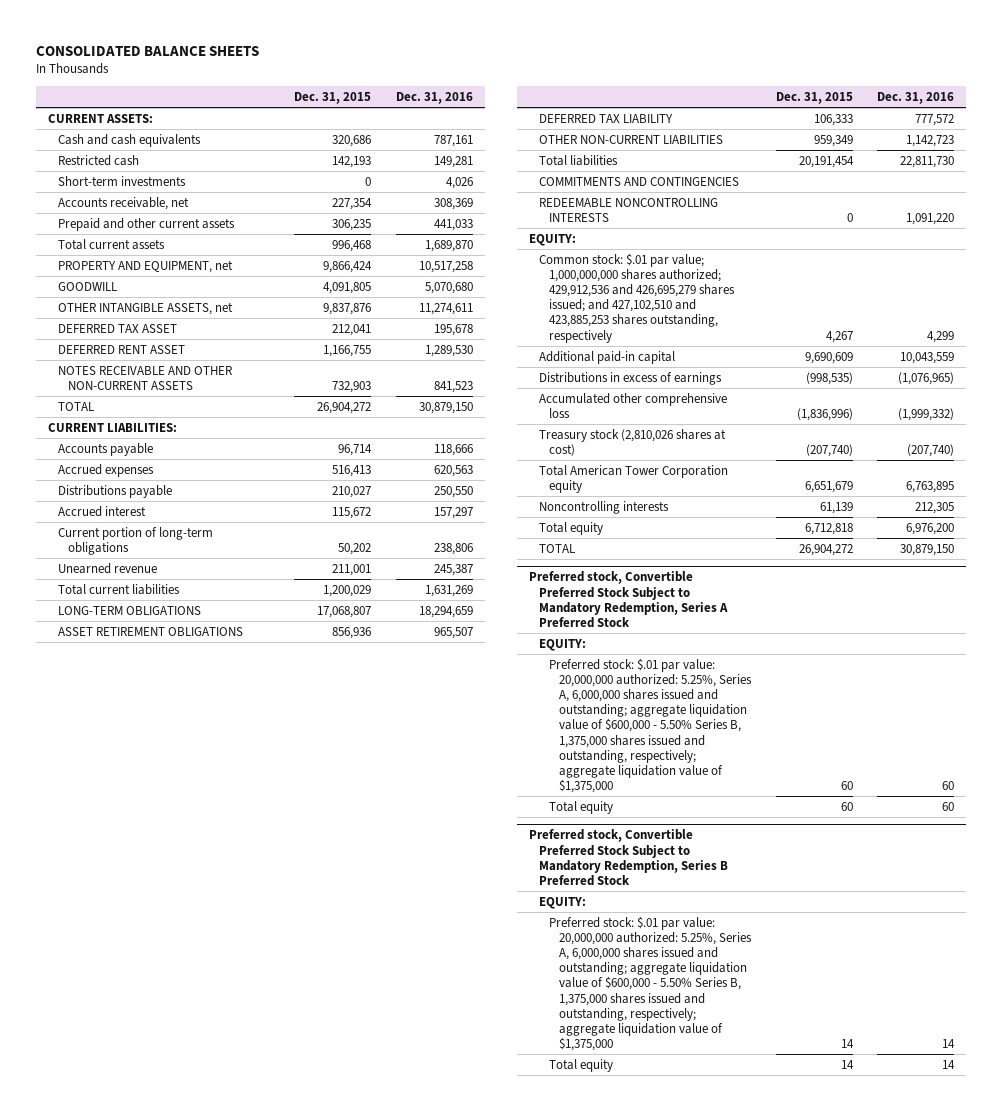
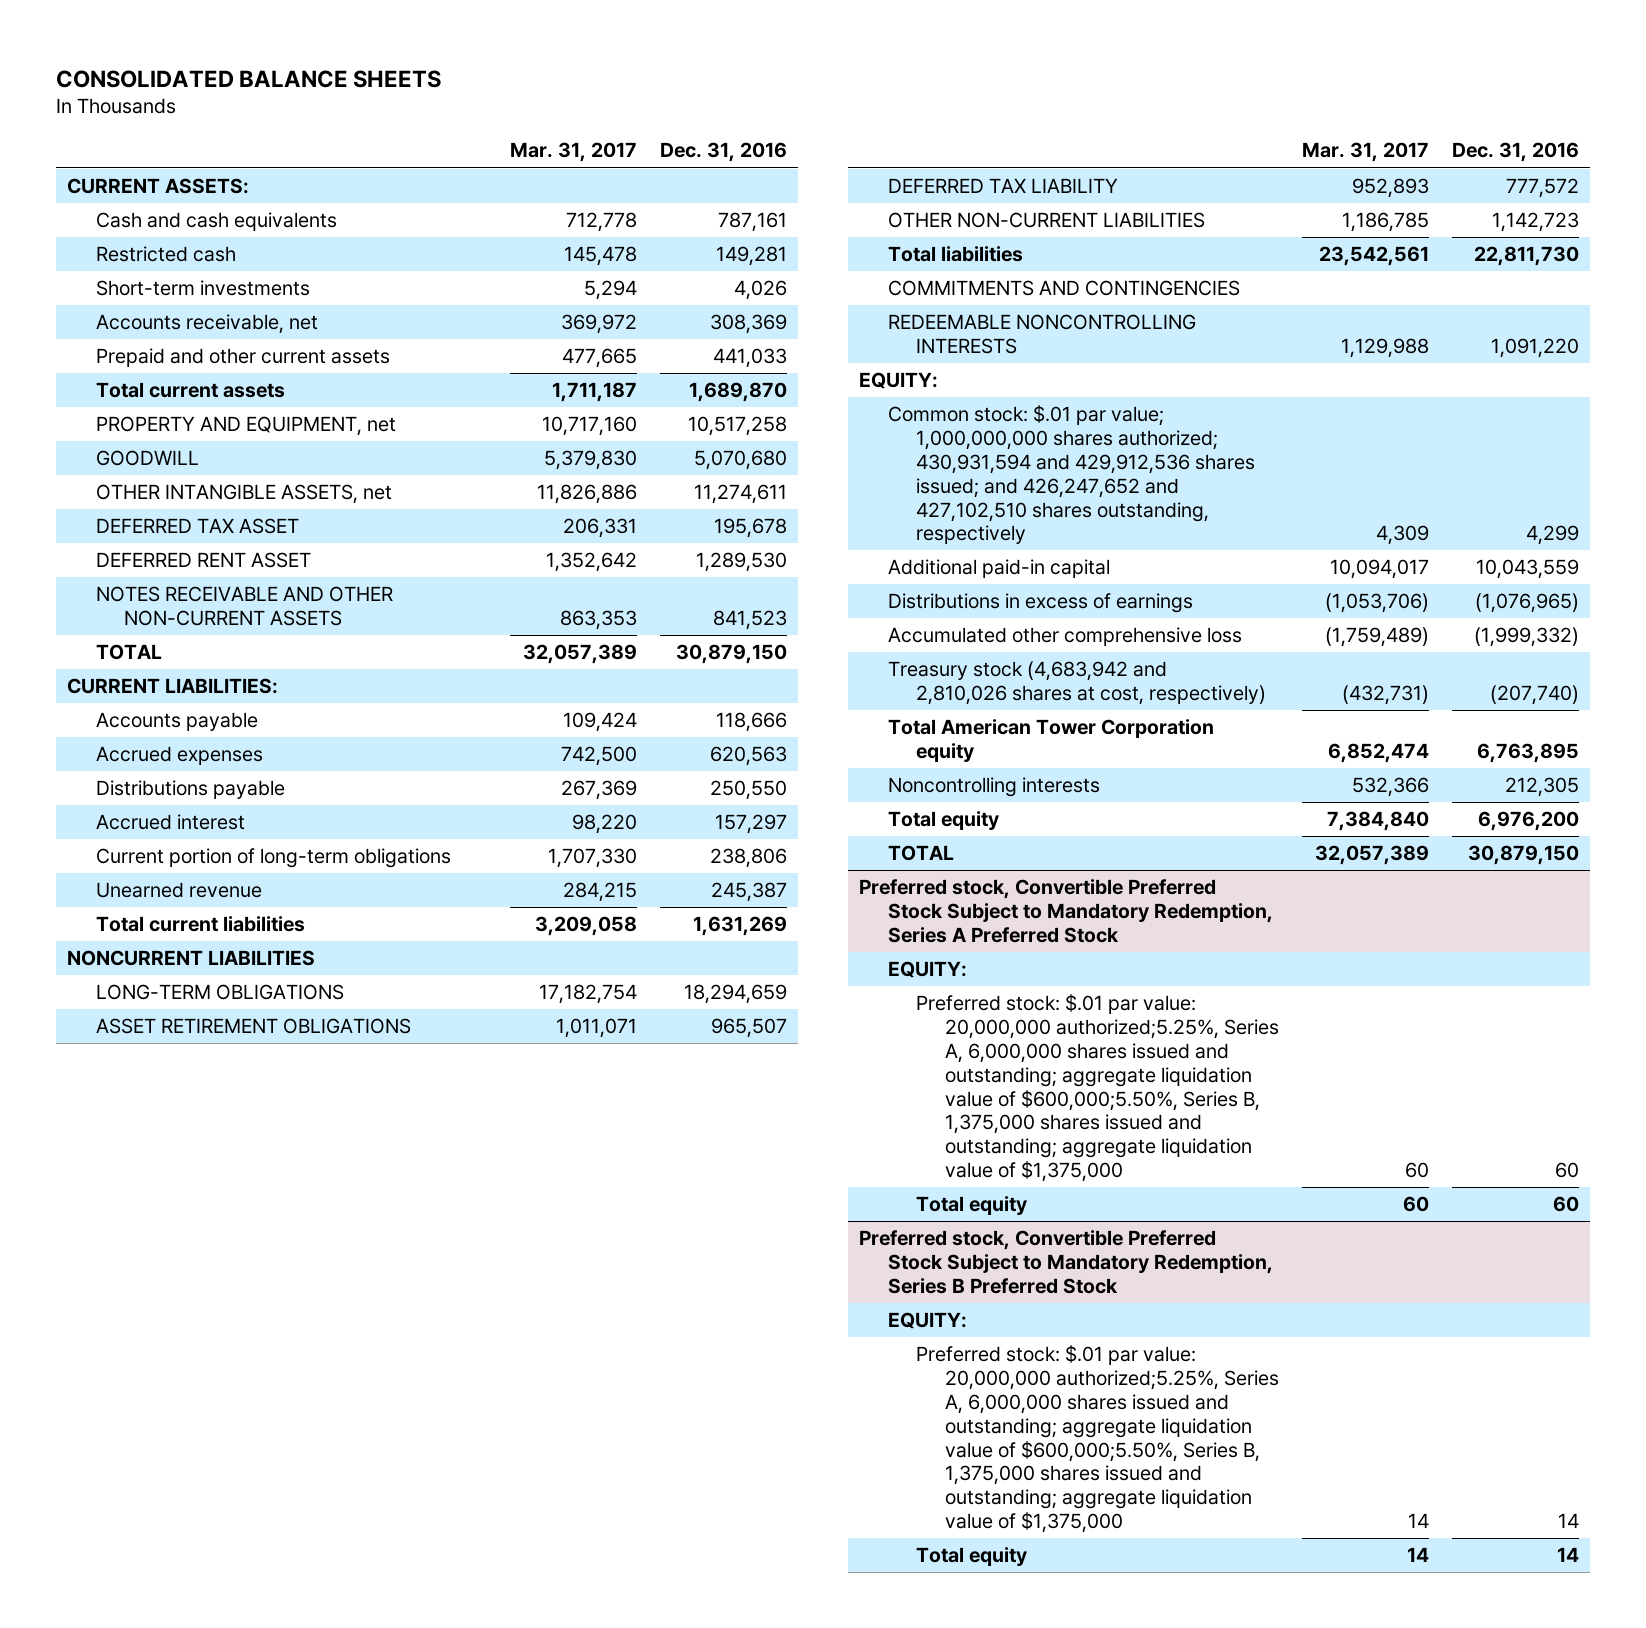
- | Dec. 31, 2015 | Dec. 31, 2016
+ | Mar. 31, 2017 | Dec. 31, 2016
+ NONCURRENT LIABILITIES
- Common stock: $.01 par value; 1,000,000,000 shares authorized; 429,912,536 and 426,695,279 shares issued; and 427,102,510 and 423,885,253 shares outstanding, respectively | 4,267 | 4,299
+ Common stock: $.01 par value; 1,000,000,000 shares authorized; 430,931,594 and 429,912,536 shares issued; and 426,247,652 and 427,102,510 shares outstanding, respectively | 4,309 | 4,299
- Treasury stock (2,810,026 shares at cost) | (207,740) | (207,740)
+ Treasury stock (4,683,942 and 2,810,026 shares at cost, respectively) | (432,731) | (207,740)
@ Preferred stock, Convertible Preferred Stock Subject to Mandatory Redemption, Series A Preferred Stock
- Preferred stock: $.01 par value: 20,000,000 authorized: 5.25%, Series A, 6,000,000 shares issued and outstanding; aggregate liquidation value of $600,000 - 5.50% Series B, 1,375,000 shares issued and outstanding, respectively; aggregate liquidation value of $1,375,000 | 60 | 60
+ Preferred stock: $.01 par value: 20,000,000 authorized;5.25%, Series A, 6,000,000 shares issued and outstanding; aggregate liquidation value of $600,000;5.50%, Series B, 1,375,000 shares issued and outstanding; aggregate liquidation value of $1,375,000 | 60 | 60
@ Preferred stock, Convertible Preferred Stock Subject to Mandatory Redemption, Series B Preferred Stock
- Preferred stock: $.01 par value: 20,000,000 authorized: 5.25%, Series A, 6,000,000 shares issued and outstanding; aggregate liquidation value of $600,000 - 5.50% Series B, 1,375,000 shares issued and outstanding, respectively; aggregate liquidation value of $1,375,000 | 14 | 14
+ Preferred stock: $.01 par value: 20,000,000 authorized;5.25%, Series A, 6,000,000 shares issued and outstanding; aggregate liquidation value of $600,000;5.50%, Series B, 1,375,000 shares issued and outstanding; aggregate liquidation value of $1,375,000 | 14 | 14

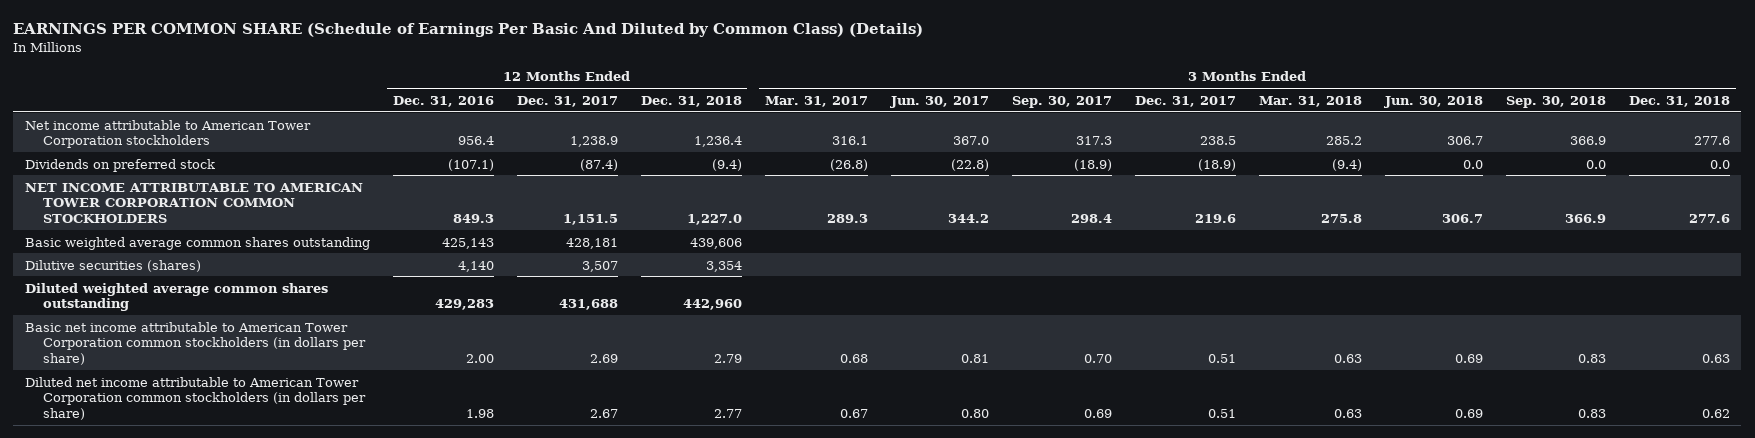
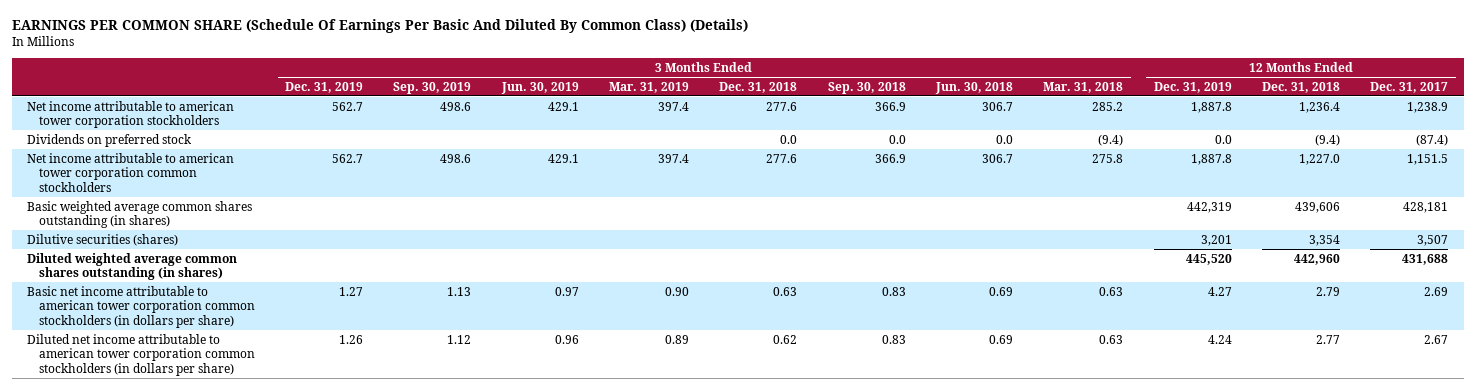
- EARNINGS PER COMMON SHARE (Schedule of Earnings Per Basic And Diluted by Common Class) (Details)
+ EARNINGS PER COMMON SHARE (Schedule Of Earnings Per Basic And Diluted By Common Class) (Details)
- | 12 Months Ended Dec. 31, 2016 | 12 Months Ended Dec. 31, 2017 | 12 Months Ended Dec. 31, 2018 | 3 Months Ended Mar. 31, 2017 | 3 Months Ended Jun. 30, 2017 | 3 Months Ended Sep. 30, 2017 | 3 Months Ended Dec. 31, 2017 | 3 Months Ended Mar. 31, 2018 | 3 Months Ended Jun. 30, 2018 | 3 Months Ended Sep. 30, 2018 | 3 Months Ended Dec. 31, 2018
+ | 3 Months Ended Dec. 31, 2019 | 3 Months Ended Sep. 30, 2019 | 3 Months Ended Jun. 30, 2019 | 3 Months Ended Mar. 31, 2019 | 3 Months Ended Dec. 31, 2018 | 3 Months Ended Sep. 30, 2018 | 3 Months Ended Jun. 30, 2018 | 3 Months Ended Mar. 31, 2018 | 12 Months Ended Dec. 31, 2019 | 12 Months Ended Dec. 31, 2018 | 12 Months Ended Dec. 31, 2017
- Net income attributable to American Tower Corporation stockholders | 956.4 | 1,238.9 | 1,236.4 | 316.1 | 367.0 | 317.3 | 238.5 | 285.2 | 306.7 | 366.9 | 277.6
+ Net income attributable to american tower corporation stockholders | 562.7 | 498.6 | 429.1 | 397.4 | 277.6 | 366.9 | 306.7 | 285.2 | 1,887.8 | 1,236.4 | 1,238.9
- NET INCOME ATTRIBUTABLE TO AMERICAN TOWER CORPORATION COMMON STOCKHOLDERS | 849.3 | 1,151.5 | 1,227.0 | 289.3 | 344.2 | 298.4 | 219.6 | 275.8 | 306.7 | 366.9 | 277.6
- Basic weighted average common shares outstanding | 425,143 | 428,181 | 439,606 | | | | | | | |
+ Net income attributable to american tower corporation common stockholders | 562.7 | 498.6 | 429.1 | 397.4 | 277.6 | 366.9 | 306.7 | 275.8 | 1,887.8 | 1,227.0 | 1,151.5
+ Basic weighted average common shares outstanding (in shares) | | | | | | | | | 442,319 | 439,606 | 428,181
- Diluted weighted average common shares outstanding | 429,283 | 431,688 | 442,960 | | | | | | | |
- Basic net income attributable to American Tower Corporation common stockholders (in dollars per share) | 2.00 | 2.69 | 2.79 | 0.68 | 0.81 | 0.70 | 0.51 | 0.63 | 0.69 | 0.83 | 0.63
- Diluted net income attributable to American Tower Corporation common stockholders (in dollars per share) | 1.98 | 2.67 | 2.77 | 0.67 | 0.80 | 0.69 | 0.51 | 0.63 | 0.69 | 0.83 | 0.62
+ Diluted weighted average common shares outstanding (in shares) | | | | | | | | | 445,520 | 442,960 | 431,688
+ Basic net income attributable to american tower corporation common stockholders (in dollars per share) | 1.27 | 1.13 | 0.97 | 0.90 | 0.63 | 0.83 | 0.69 | 0.63 | 4.27 | 2.79 | 2.69
+ Diluted net income attributable to american tower corporation common stockholders (in dollars per share) | 1.26 | 1.12 | 0.96 | 0.89 | 0.62 | 0.83 | 0.69 | 0.63 | 4.24 | 2.77 | 2.67

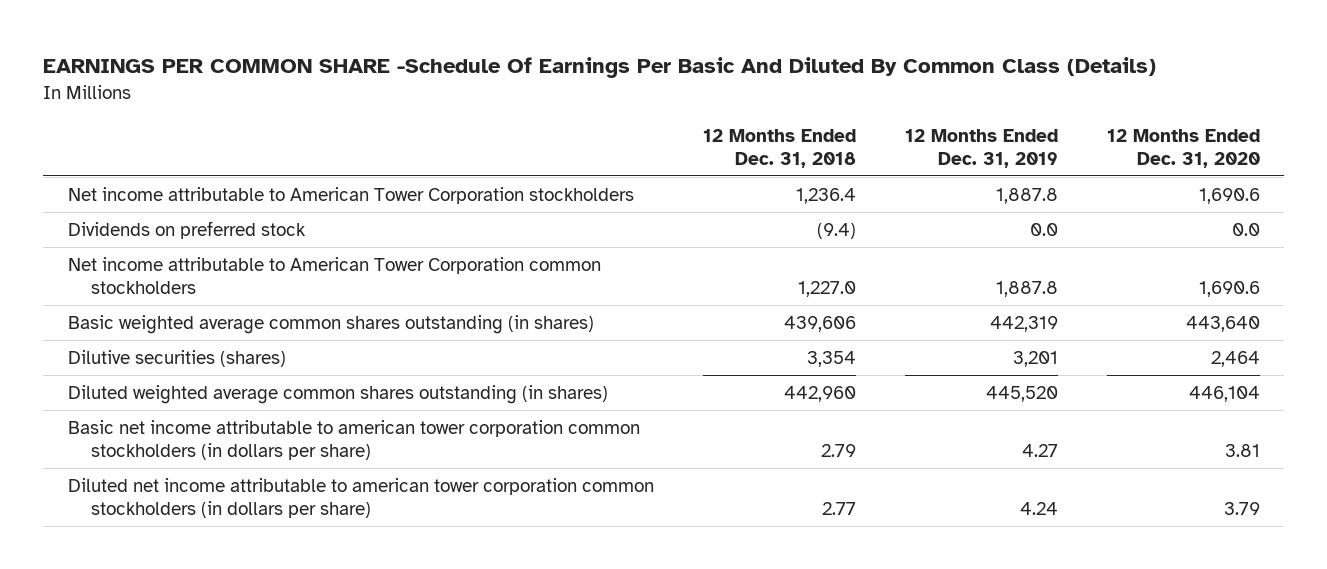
- EARNINGS PER COMMON SHARE (Schedule Of Earnings Per Basic And Diluted By Common Class) (Details)
+ EARNINGS PER COMMON SHARE -Schedule Of Earnings Per Basic And Diluted By Common Class (Details)
- | 3 Months Ended Dec. 31, 2019 | 3 Months Ended Sep. 30, 2019 | 3 Months Ended Jun. 30, 2019 | 3 Months Ended Mar. 31, 2019 | 3 Months Ended Dec. 31, 2018 | 3 Months Ended Sep. 30, 2018 | 3 Months Ended Jun. 30, 2018 | 3 Months Ended Mar. 31, 2018 | 12 Months Ended Dec. 31, 2019 | 12 Months Ended Dec. 31, 2018 | 12 Months Ended Dec. 31, 2017
+ | 12 Months Ended Dec. 31, 2018 | 12 Months Ended Dec. 31, 2019 | 12 Months Ended Dec. 31, 2020
- Net income attributable to american tower corporation stockholders | 562.7 | 498.6 | 429.1 | 397.4 | 277.6 | 366.9 | 306.7 | 285.2 | 1,887.8 | 1,236.4 | 1,238.9
+ Net income attributable to American Tower Corporation stockholders | 1,236.4 | 1,887.8 | 1,690.6
- Net income attributable to american tower corporation common stockholders | 562.7 | 498.6 | 429.1 | 397.4 | 277.6 | 366.9 | 306.7 | 275.8 | 1,887.8 | 1,227.0 | 1,151.5
+ Net income attributable to American Tower Corporation common stockholders | 1,227.0 | 1,887.8 | 1,690.6

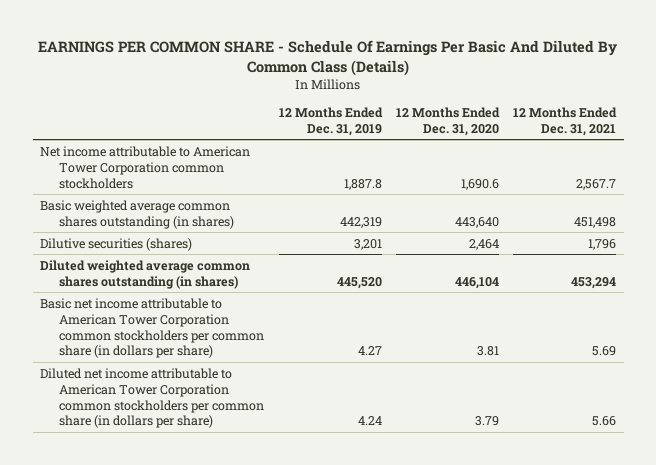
- EARNINGS PER COMMON SHARE -Schedule Of Earnings Per Basic And Diluted By Common Class (Details)
+ EARNINGS PER COMMON SHARE - Schedule Of Earnings Per Basic And Diluted By Common Class (Details)
- | 12 Months Ended Dec. 31, 2018 | 12 Months Ended Dec. 31, 2019 | 12 Months Ended Dec. 31, 2020
+ | 12 Months Ended Dec. 31, 2019 | 12 Months Ended Dec. 31, 2020 | 12 Months Ended Dec. 31, 2021
- Net income attributable to American Tower Corporation stockholders | 1,236.4 | 1,887.8 | 1,690.6
- Dividends on preferred stock | (9.4) | 0.0 | 0.0
- Basic net income attributable to american tower corporation common stockholders (in dollars per share) | 2.79 | 4.27 | 3.81
- Diluted net income attributable to american tower corporation common stockholders (in dollars per share) | 2.77 | 4.24 | 3.79
+ Basic net income attributable to American Tower Corporation common stockholders per common share (in dollars per share) | 4.27 | 3.81 | 5.69
+ Diluted net income attributable to American Tower Corporation common stockholders per common share (in dollars per share) | 4.24 | 3.79 | 5.66

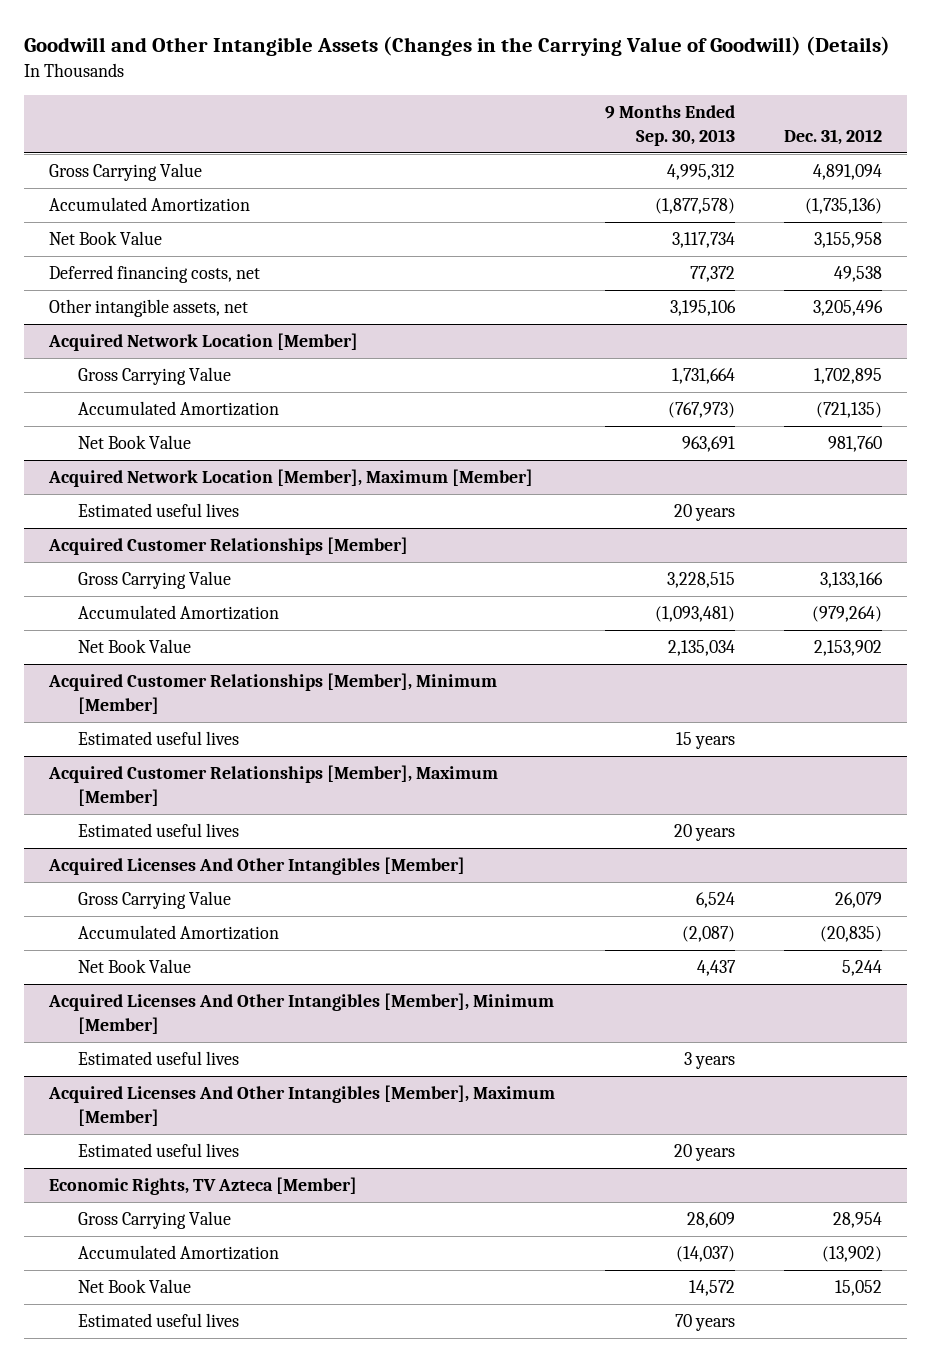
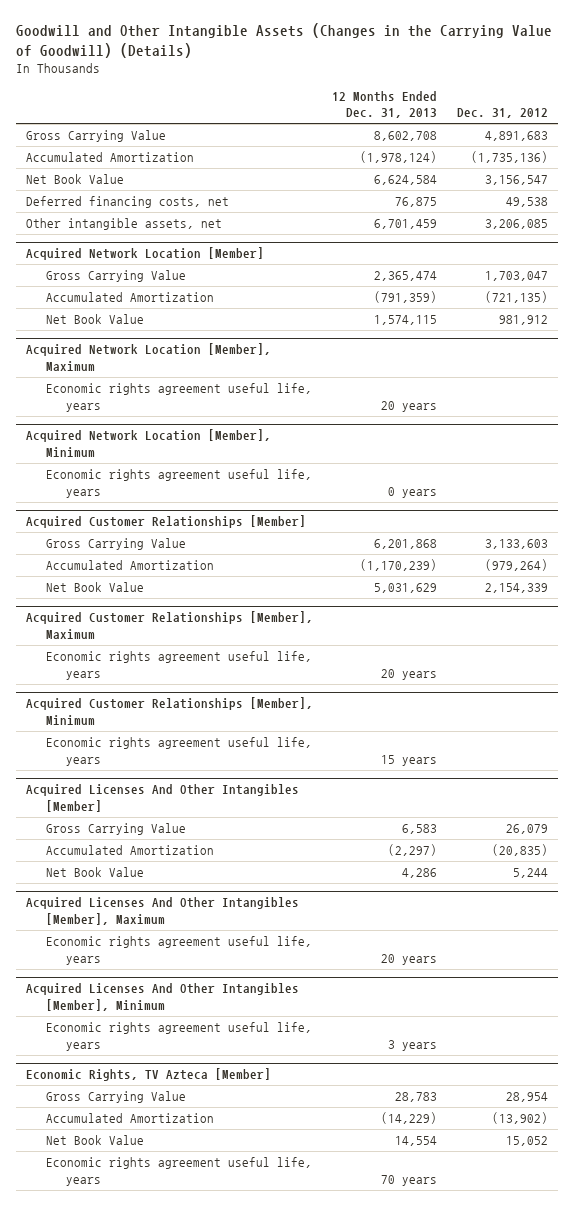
- | 9 Months Ended Sep. 30, 2013 | Dec. 31, 2012
+ | 12 Months Ended Dec. 31, 2013 | Dec. 31, 2012
- Gross Carrying Value | 4,995,312 | 4,891,094
+ Gross Carrying Value | 8,602,708 | 4,891,683
- Net Book Value | 3,117,734 | 3,155,958
+ Net Book Value | 6,624,584 | 3,156,547
- Other intangible assets, net | 3,195,106 | 3,205,496
+ Other intangible assets, net | 6,701,459 | 3,206,085
@ Acquired Network Location [Member]
- Gross Carrying Value | 1,731,664 | 1,702,895
+ Gross Carrying Value | 2,365,474 | 1,703,047
- Net Book Value | 963,691 | 981,760
- Acquired Network Location [Member], Maximum [Member]
- Estimated useful lives | 20 years |
@ Acquired Network Location [Member]
+ Net Book Value | 1,574,115 | 981,912
+ Acquired Network Location [Member], Maximum
+ Economic rights agreement useful life, years | 20 years |
+ Acquired Network Location [Member], Minimum
+ Economic rights agreement useful life, years | 0 years |
@ Acquired Customer Relationships [Member]
- Gross Carrying Value | 3,228,515 | 3,133,166
+ Gross Carrying Value | 6,201,868 | 3,133,603
- Net Book Value | 2,135,034 | 2,153,902
- Acquired Customer Relationships [Member], Minimum [Member]
- Estimated useful lives | 15 years |
- Acquired Customer Relationships [Member], Maximum [Member]
- Estimated useful lives | 20 years |
@ Acquired Customer Relationships [Member]
+ Net Book Value | 5,031,629 | 2,154,339
+ Acquired Customer Relationships [Member], Maximum
+ Economic rights agreement useful life, years | 20 years |
+ Acquired Customer Relationships [Member], Minimum
+ Economic rights agreement useful life, years | 15 years |
- Acquired Licenses And Other Intangibles [Member], Minimum [Member]
- Estimated useful lives | 3 years |
- Acquired Licenses And Other Intangibles [Member], Maximum [Member]
- Estimated useful lives | 20 years |
+ Acquired Licenses And Other Intangibles [Member], Maximum
+ Economic rights agreement useful life, years | 20 years |
+ Acquired Licenses And Other Intangibles [Member], Minimum
+ Economic rights agreement useful life, years | 3 years |
@ Economic Rights, TV Azteca [Member]
- Estimated useful lives | 70 years |
+ Economic rights agreement useful life, years | 70 years |

